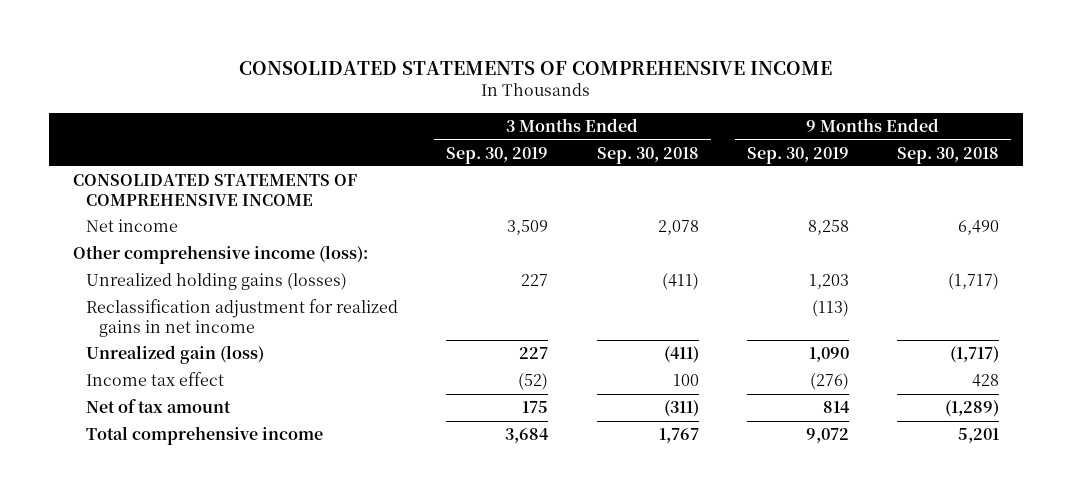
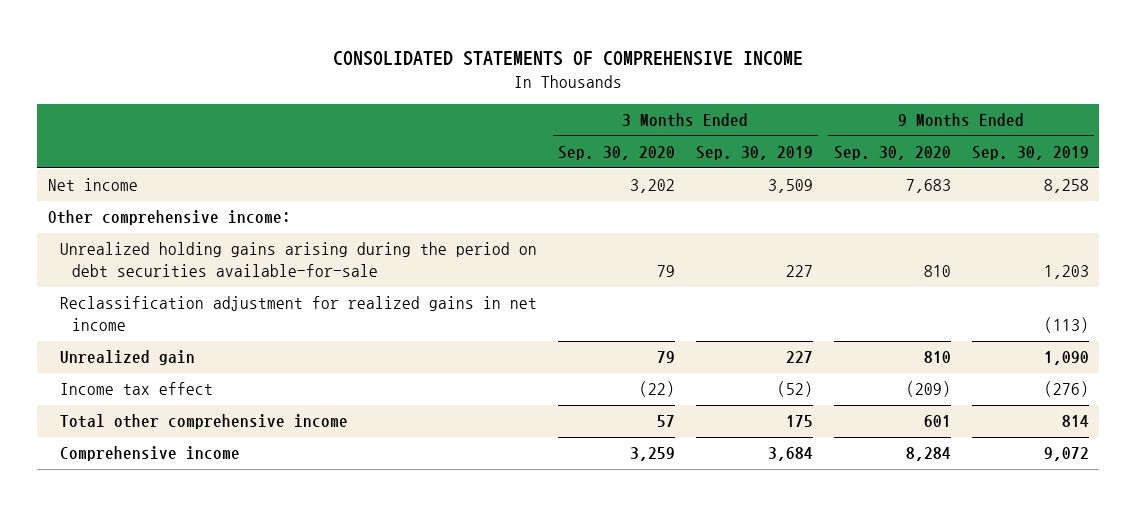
- | 3 Months Ended Sep. 30, 2019 | 3 Months Ended Sep. 30, 2018 | 9 Months Ended Sep. 30, 2019 | 9 Months Ended Sep. 30, 2018
+ | 3 Months Ended Sep. 30, 2020 | 3 Months Ended Sep. 30, 2019 | 9 Months Ended Sep. 30, 2020 | 9 Months Ended Sep. 30, 2019
- CONSOLIDATED STATEMENTS OF COMPREHENSIVE INCOME
- Other comprehensive income (loss):
- Unrealized holding gains (losses) | 227 | (411) | 1,203 | (1,717)
+ Other comprehensive income:
+ Unrealized holding gains arising during the period on debt securities available-for-sale | 79 | 227 | 810 | 1,203
- Unrealized gain (loss) | 227 | (411) | 1,090 | (1,717)
+ Unrealized gain | 79 | 227 | 810 | 1,090
- Net of tax amount | 175 | (311) | 814 | (1,289)
- Total comprehensive income | 3,684 | 1,767 | 9,072 | 5,201
+ Total other comprehensive income | 57 | 175 | 601 | 814
+ Comprehensive income | 3,259 | 3,684 | 8,284 | 9,072

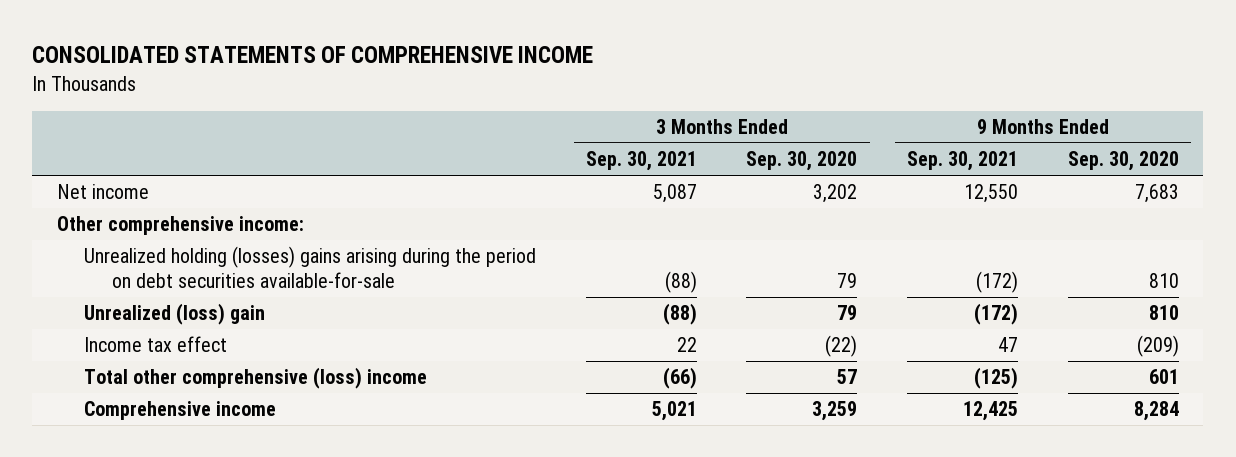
- | 3 Months Ended Sep. 30, 2020 | 3 Months Ended Sep. 30, 2019 | 9 Months Ended Sep. 30, 2020 | 9 Months Ended Sep. 30, 2019
+ | 3 Months Ended Sep. 30, 2021 | 3 Months Ended Sep. 30, 2020 | 9 Months Ended Sep. 30, 2021 | 9 Months Ended Sep. 30, 2020
- Unrealized holding gains arising during the period on debt securities available-for-sale | 79 | 227 | 810 | 1,203
- Reclassification adjustment for realized gains in net income | | | | (113)
- Unrealized gain | 79 | 227 | 810 | 1,090
+ Unrealized holding (losses) gains arising during the period on debt securities available-for-sale | (88) | 79 | (172) | 810
+ Unrealized (loss) gain | (88) | 79 | (172) | 810
- Total other comprehensive income | 57 | 175 | 601 | 814
+ Total other comprehensive (loss) income | (66) | 57 | (125) | 601

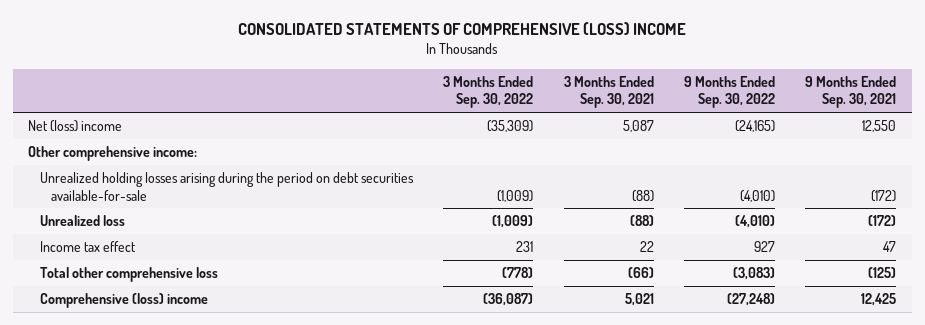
- CONSOLIDATED STATEMENTS OF COMPREHENSIVE INCOME
+ CONSOLIDATED STATEMENTS OF COMPREHENSIVE (LOSS) INCOME
- | 3 Months Ended Sep. 30, 2021 | 3 Months Ended Sep. 30, 2020 | 9 Months Ended Sep. 30, 2021 | 9 Months Ended Sep. 30, 2020
+ | 3 Months Ended Sep. 30, 2022 | 3 Months Ended Sep. 30, 2021 | 9 Months Ended Sep. 30, 2022 | 9 Months Ended Sep. 30, 2021
- Net income | 5,087 | 3,202 | 12,550 | 7,683
+ Net (loss) income | (35,309) | 5,087 | (24,165) | 12,550
- Unrealized holding (losses) gains arising during the period on debt securities available-for-sale | (88) | 79 | (172) | 810
- Unrealized (loss) gain | (88) | 79 | (172) | 810
+ Unrealized holding losses arising during the period on debt securities available-for-sale | (1,009) | (88) | (4,010) | (172)
+ Unrealized loss | (1,009) | (88) | (4,010) | (172)
- Total other comprehensive (loss) income | (66) | 57 | (125) | 601
- Comprehensive income | 5,021 | 3,259 | 12,425 | 8,284
+ Total other comprehensive loss | (778) | (66) | (3,083) | (125)
+ Comprehensive (loss) income | (36,087) | 5,021 | (27,248) | 12,425

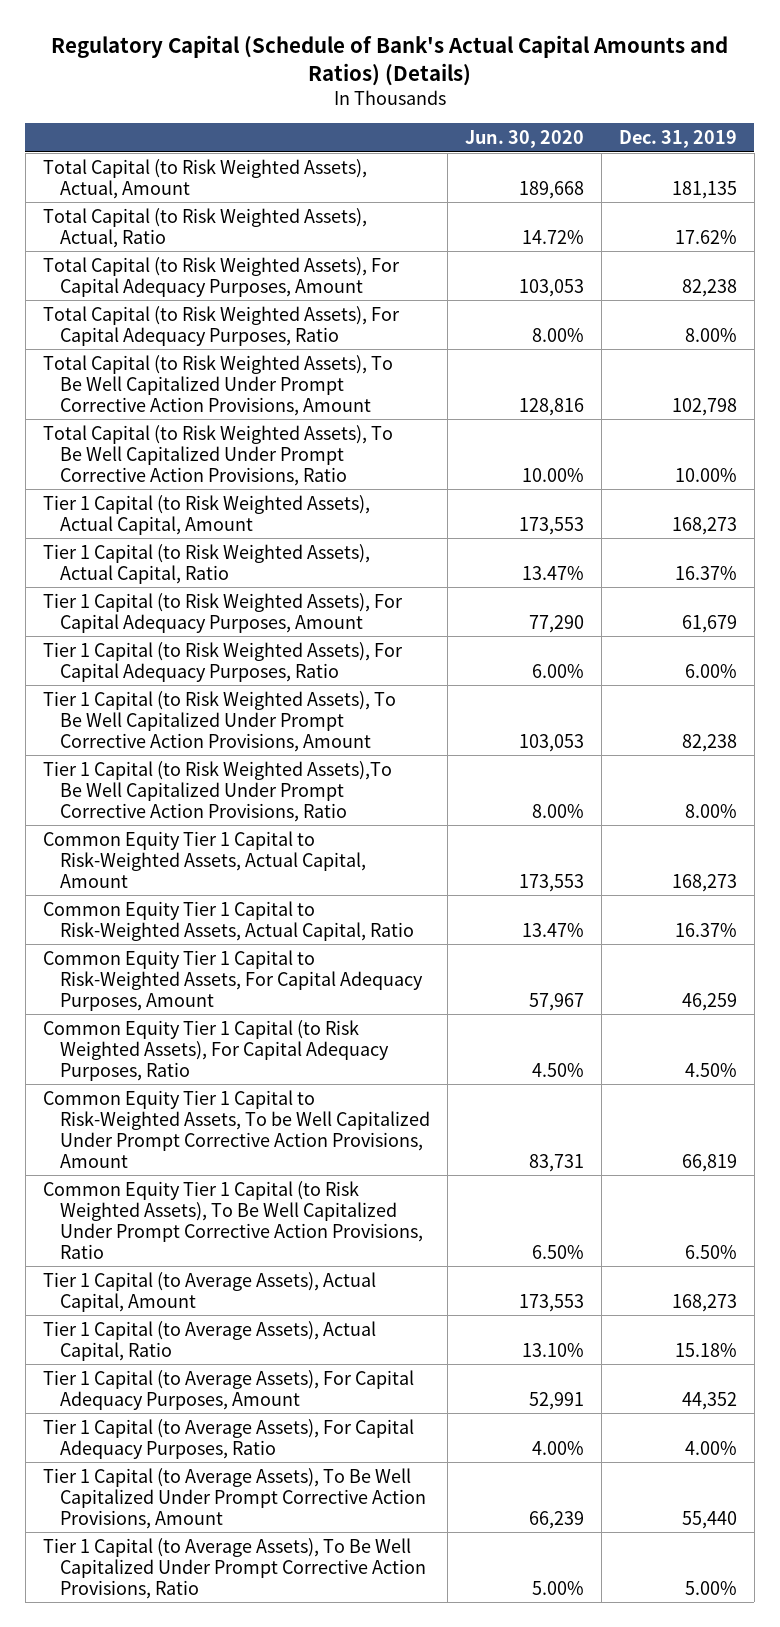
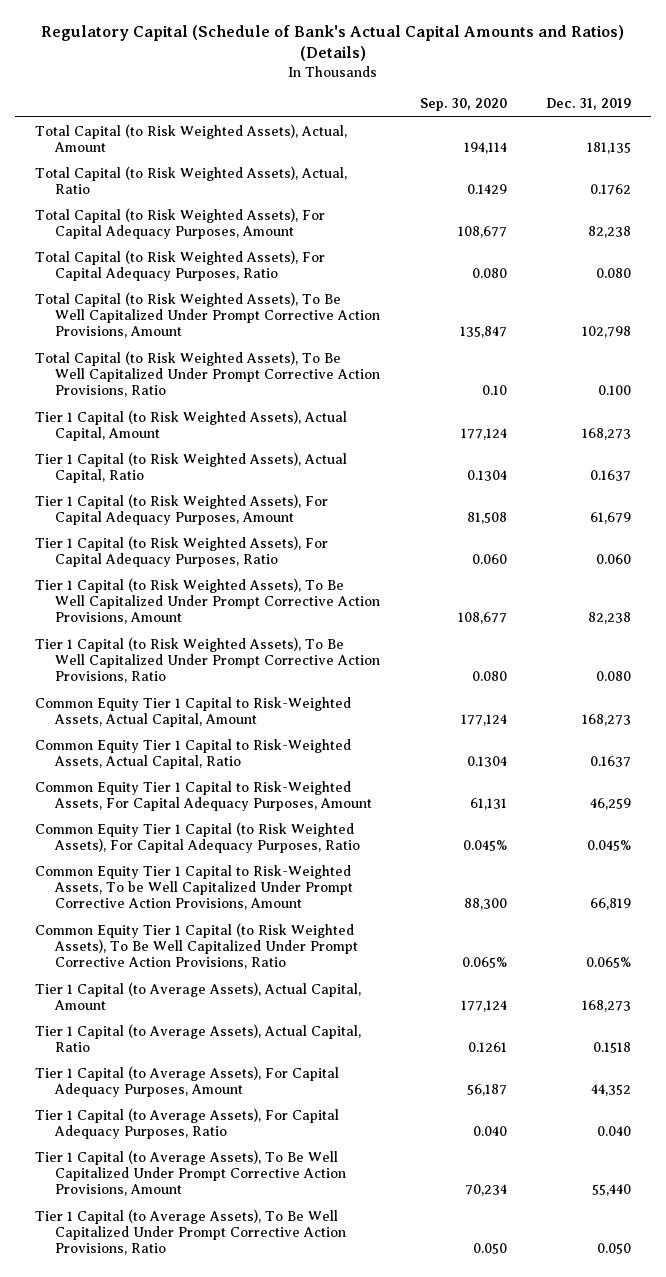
- | Jun. 30, 2020 | Dec. 31, 2019
+ | Sep. 30, 2020 | Dec. 31, 2019
- Total Capital (to Risk Weighted Assets), Actual, Ratio | 14.72% | 17.62%
+ Total Capital (to Risk Weighted Assets), Actual, Ratio | 0.1429 | 0.1762
- Total Capital (to Risk Weighted Assets), For Capital Adequacy Purposes, Ratio | 8.00% | 8.00%
+ Total Capital (to Risk Weighted Assets), For Capital Adequacy Purposes, Ratio | 0.080 | 0.080
- Total Capital (to Risk Weighted Assets), To Be Well Capitalized Under Prompt Corrective Action Provisions, Ratio | 10.00% | 10.00%
+ Total Capital (to Risk Weighted Assets), To Be Well Capitalized Under Prompt Corrective Action Provisions, Ratio | 0.10 | 0.100
- Tier 1 Capital (to Risk Weighted Assets), Actual Capital, Ratio | 13.47% | 16.37%
+ Tier 1 Capital (to Risk Weighted Assets), Actual Capital, Ratio | 0.1304 | 0.1637
- Tier 1 Capital (to Risk Weighted Assets), For Capital Adequacy Purposes, Ratio | 6.00% | 6.00%
+ Tier 1 Capital (to Risk Weighted Assets), For Capital Adequacy Purposes, Ratio | 0.060 | 0.060
- Tier 1 Capital (to Risk Weighted Assets),To Be Well Capitalized Under Prompt Corrective Action Provisions, Ratio | 8.00% | 8.00%
+ Tier 1 Capital (to Risk Weighted Assets), To Be Well Capitalized Under Prompt Corrective Action Provisions, Ratio | 0.080 | 0.080
- Common Equity Tier 1 Capital to Risk-Weighted Assets, Actual Capital, Ratio | 13.47% | 16.37%
+ Common Equity Tier 1 Capital to Risk-Weighted Assets, Actual Capital, Ratio | 0.1304 | 0.1637
- Common Equity Tier 1 Capital (to Risk Weighted Assets), For Capital Adequacy Purposes, Ratio | 4.50% | 4.50%
+ Common Equity Tier 1 Capital (to Risk Weighted Assets), For Capital Adequacy Purposes, Ratio | 0.045% | 0.045%
- Common Equity Tier 1 Capital (to Risk Weighted Assets), To Be Well Capitalized Under Prompt Corrective Action Provisions, Ratio | 6.50% | 6.50%
+ Common Equity Tier 1 Capital (to Risk Weighted Assets), To Be Well Capitalized Under Prompt Corrective Action Provisions, Ratio | 0.065% | 0.065%
- Tier 1 Capital (to Average Assets), Actual Capital, Ratio | 13.10% | 15.18%
+ Tier 1 Capital (to Average Assets), Actual Capital, Ratio | 0.1261 | 0.1518
- Tier 1 Capital (to Average Assets), For Capital Adequacy Purposes, Ratio | 4.00% | 4.00%
+ Tier 1 Capital (to Average Assets), For Capital Adequacy Purposes, Ratio | 0.040 | 0.040
- Tier 1 Capital (to Average Assets), To Be Well Capitalized Under Prompt Corrective Action Provisions, Ratio | 5.00% | 5.00%
+ Tier 1 Capital (to Average Assets), To Be Well Capitalized Under Prompt Corrective Action Provisions, Ratio | 0.050 | 0.050

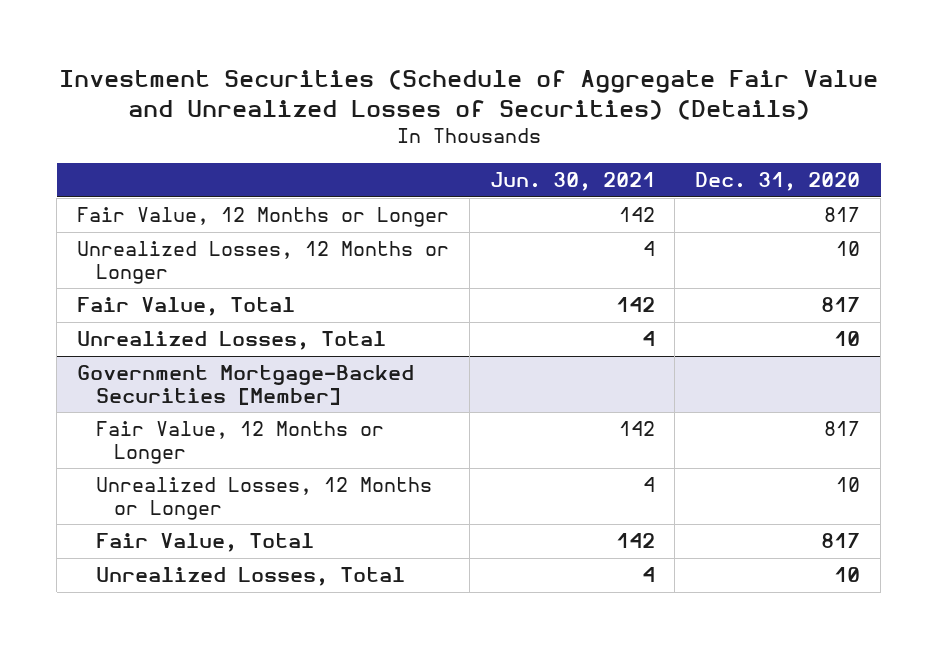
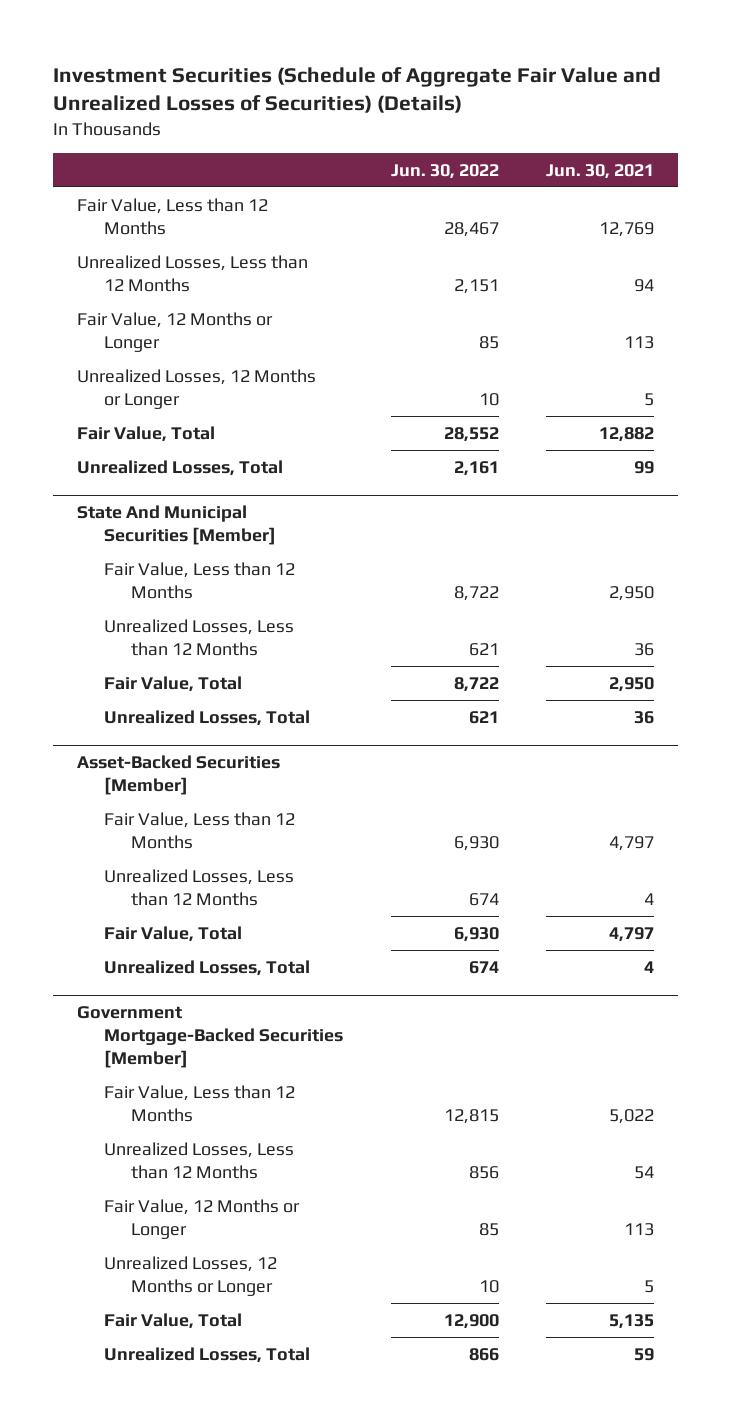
- | Jun. 30, 2021 | Dec. 31, 2020
+ | Jun. 30, 2022 | Jun. 30, 2021
- Fair Value, 12 Months or Longer | 142 | 817
- Unrealized Losses, 12 Months or Longer | 4 | 10
- Fair Value, Total | 142 | 817
+ Fair Value, Less than 12 Months | 28,467 | 12,769
+ Unrealized Losses, Less than 12 Months | 2,151 | 94
+ Fair Value, 12 Months or Longer | 85 | 113
+ Unrealized Losses, 12 Months or Longer | 10 | 5
+ Fair Value, Total | 28,552 | 12,882
+ Unrealized Losses, Total | 2,161 | 99
+ State And Municipal Securities [Member]
+ Fair Value, Less than 12 Months | 8,722 | 2,950
+ Unrealized Losses, Less than 12 Months | 621 | 36
+ Fair Value, Total | 8,722 | 2,950
+ Unrealized Losses, Total | 621 | 36
+ Asset-Backed Securities [Member]
+ Fair Value, Less than 12 Months | 6,930 | 4,797
+ Unrealized Losses, Less than 12 Months | 674 | 4
+ Fair Value, Total | 6,930 | 4,797
@ Government Mortgage-Backed Securities [Member]
- Fair Value, 12 Months or Longer | 142 | 817
- Unrealized Losses, 12 Months or Longer | 4 | 10
- Fair Value, Total | 142 | 817
- Unrealized Losses, Total | 4 | 10
+ Fair Value, Less than 12 Months | 12,815 | 5,022
+ Unrealized Losses, Less than 12 Months | 856 | 54
+ Fair Value, 12 Months or Longer | 85 | 113
+ Unrealized Losses, 12 Months or Longer | 10 | 5
+ Fair Value, Total | 12,900 | 5,135
+ Unrealized Losses, Total | 866 | 59

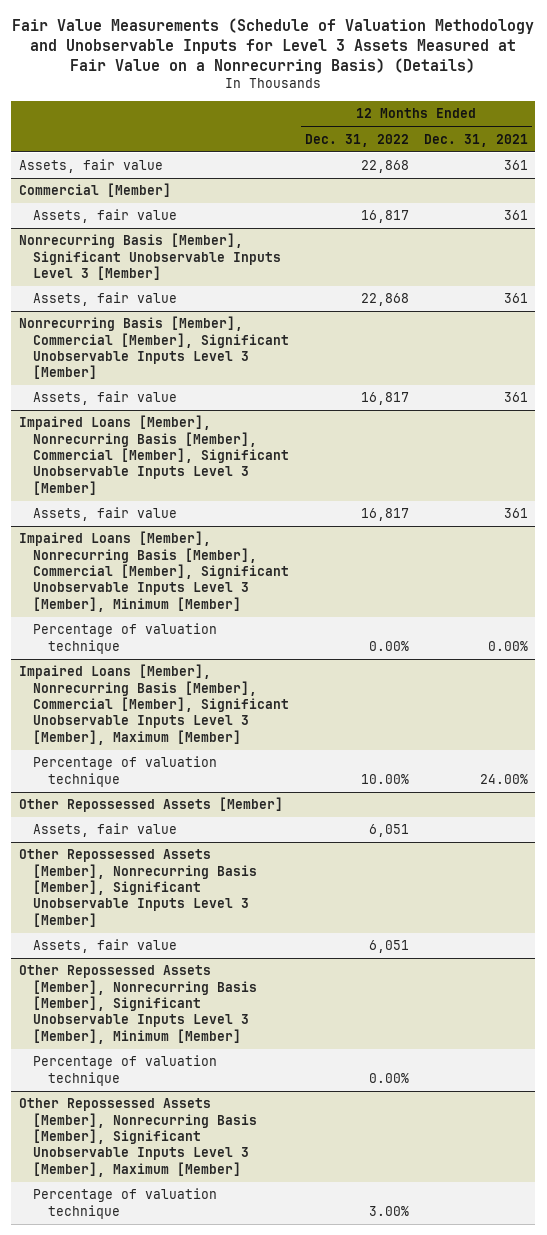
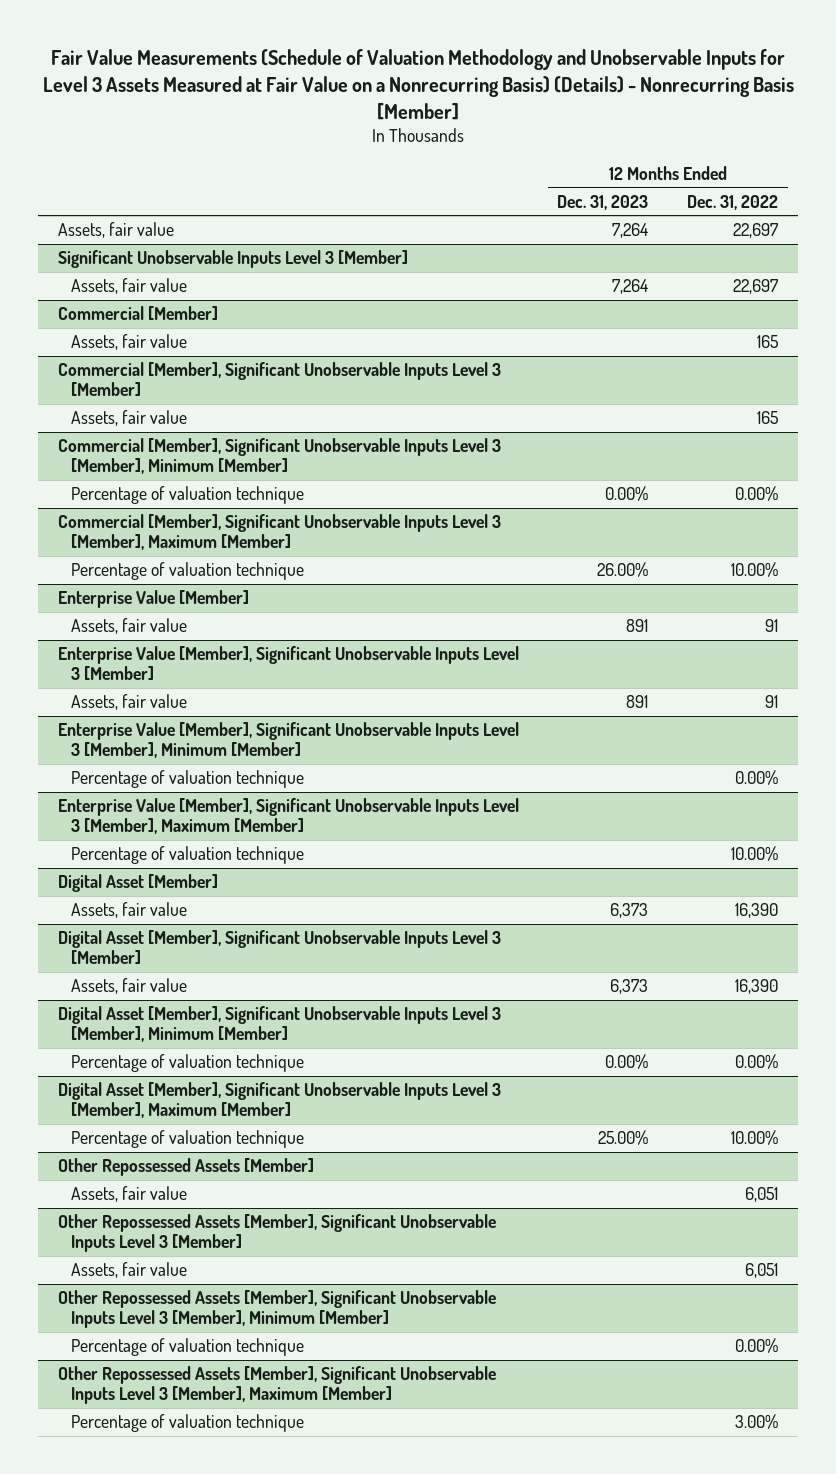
- Fair Value Measurements (Schedule of Valuation Methodology and Unobservable Inputs for Level 3 Assets Measured at Fair Value on a Nonrecurring Basis) (Details)
+ Fair Value Measurements (Schedule of Valuation Methodology and Unobservable Inputs for Level 3 Assets Measured at Fair Value on a Nonrecurring Basis) (Details) - Nonrecurring Basis [Member]
- | 12 Months Ended Dec. 31, 2022 | 12 Months Ended Dec. 31, 2021
+ | 12 Months Ended Dec. 31, 2023 | 12 Months Ended Dec. 31, 2022
- Assets, fair value | 22,868 | 361
+ Assets, fair value | 7,264 | 22,697
+ Significant Unobservable Inputs Level 3 [Member]
+ Assets, fair value | 7,264 | 22,697
@ Commercial [Member]
- Assets, fair value | 16,817 | 361
- Nonrecurring Basis [Member], Significant Unobservable Inputs Level 3 [Member]
- Assets, fair value | 22,868 | 361
- Nonrecurring Basis [Member], Commercial [Member], Significant Unobservable Inputs Level 3 [Member]
- Assets, fair value | 16,817 | 361
- Impaired Loans [Member], Nonrecurring Basis [Member], Commercial [Member], Significant Unobservable Inputs Level 3 [Member]
- Assets, fair value | 16,817 | 361
- Impaired Loans [Member], Nonrecurring Basis [Member], Commercial [Member], Significant Unobservable Inputs Level 3 [Member], Minimum [Member]
@ Commercial [Member]
+ Assets, fair value | | 165
+ Commercial [Member], Significant Unobservable Inputs Level 3 [Member]
+ Assets, fair value | | 165
+ Commercial [Member], Significant Unobservable Inputs Level 3 [Member], Minimum [Member]
- Impaired Loans [Member], Nonrecurring Basis [Member], Commercial [Member], Significant Unobservable Inputs Level 3 [Member], Maximum [Member]
+ Commercial [Member], Significant Unobservable Inputs Level 3 [Member], Maximum [Member]
+ Enterprise Value [Member]
+ Assets, fair value | 891 | 91
+ Enterprise Value [Member], Significant Unobservable Inputs Level 3 [Member]
+ Assets, fair value | 891 | 91
+ Enterprise Value [Member], Significant Unobservable Inputs Level 3 [Member], Minimum [Member]
+ Percentage of valuation technique | | 0.00%
+ Enterprise Value [Member], Significant Unobservable Inputs Level 3 [Member], Maximum [Member]
+ Percentage of valuation technique | | 10.00%
+ Digital Asset [Member]
+ Assets, fair value | 6,373 | 16,390
+ Digital Asset [Member], Significant Unobservable Inputs Level 3 [Member]
+ Assets, fair value | 6,373 | 16,390
+ Digital Asset [Member], Significant Unobservable Inputs Level 3 [Member], Minimum [Member]
+ Percentage of valuation technique | 0.00% | 0.00%
+ Digital Asset [Member], Significant Unobservable Inputs Level 3 [Member], Maximum [Member]
+ Percentage of valuation technique | 25.00% | 10.00%
- Other Repossessed Assets [Member], Nonrecurring Basis [Member], Significant Unobservable Inputs Level 3 [Member]
+ Other Repossessed Assets [Member], Significant Unobservable Inputs Level 3 [Member]
- Other Repossessed Assets [Member], Nonrecurring Basis [Member], Significant Unobservable Inputs Level 3 [Member], Minimum [Member]
+ Other Repossessed Assets [Member], Significant Unobservable Inputs Level 3 [Member], Minimum [Member]
- Other Repossessed Assets [Member], Nonrecurring Basis [Member], Significant Unobservable Inputs Level 3 [Member], Maximum [Member]
+ Other Repossessed Assets [Member], Significant Unobservable Inputs Level 3 [Member], Maximum [Member]

